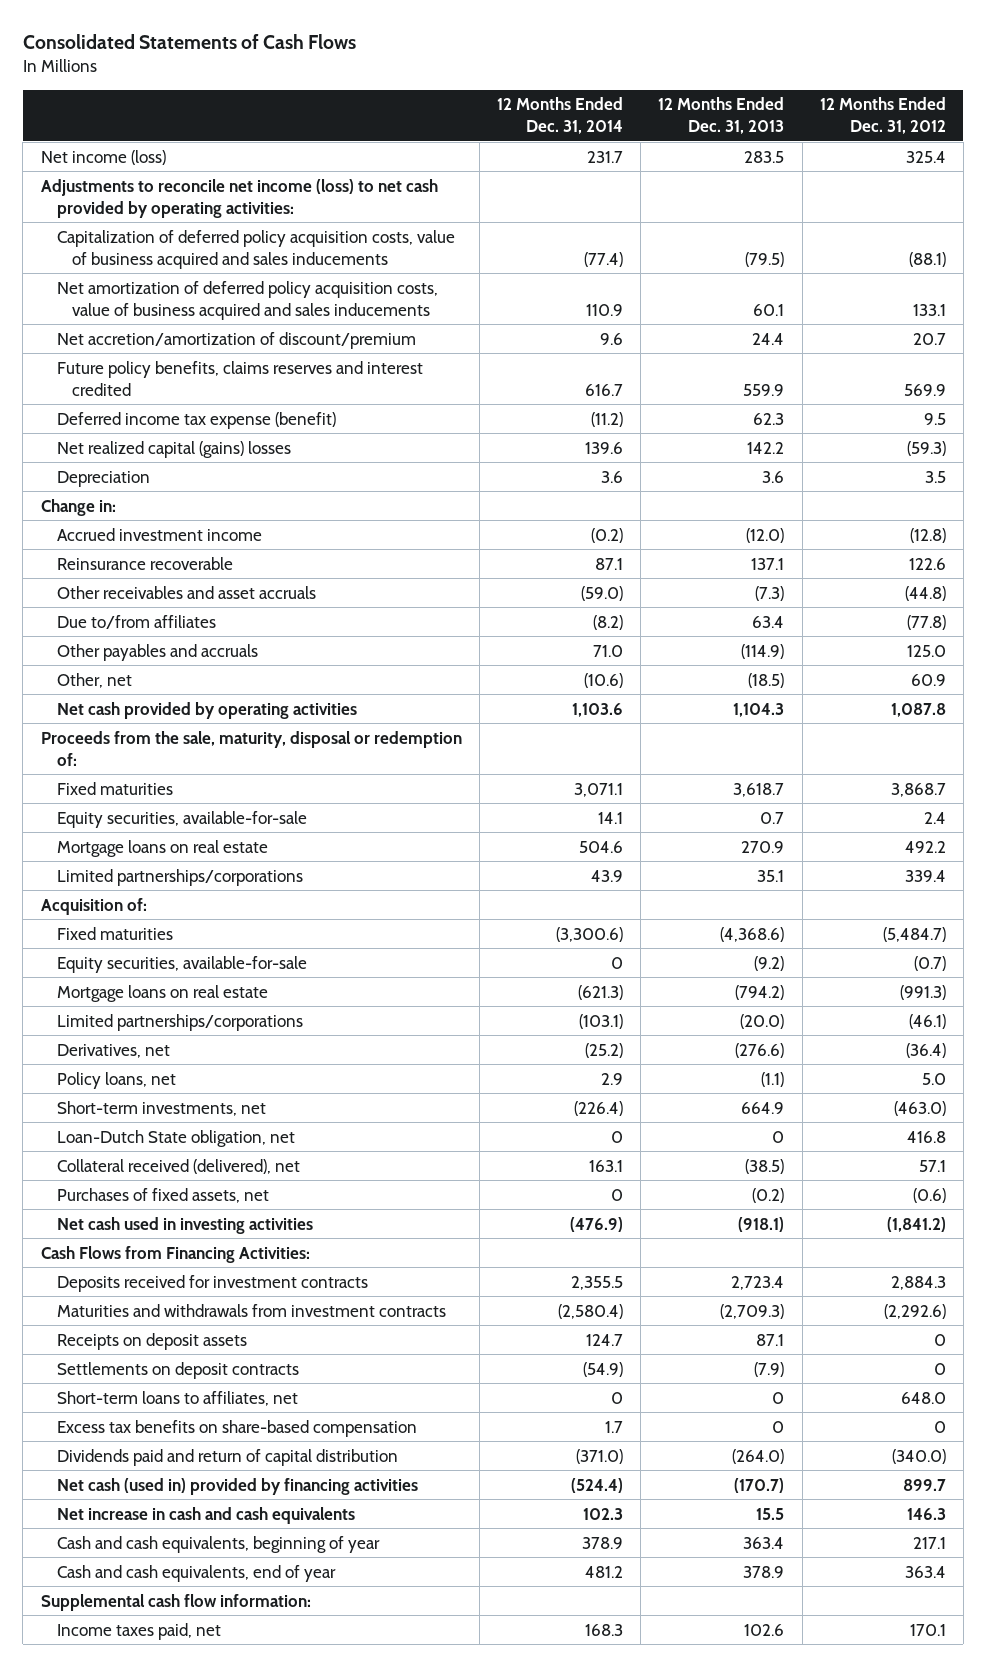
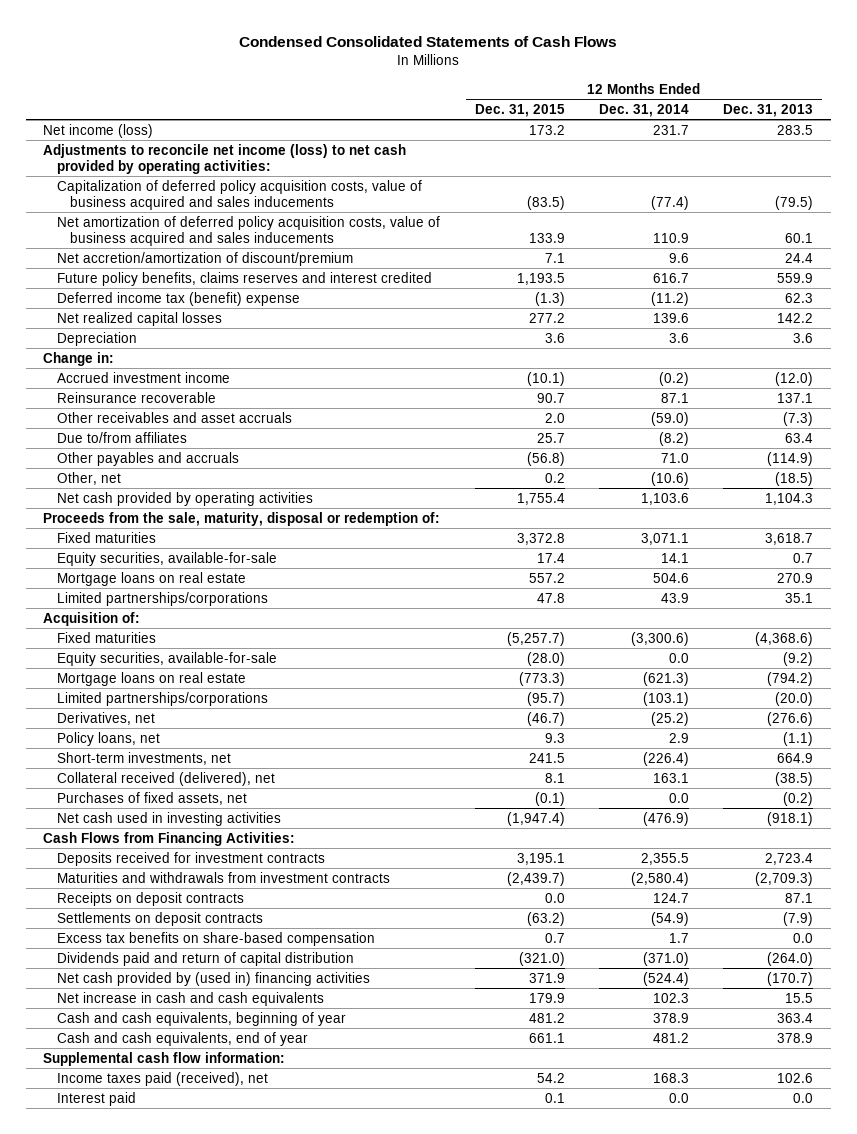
- Consolidated Statements of Cash Flows
+ Condensed Consolidated Statements of Cash Flows
- | 12 Months Ended Dec. 31, 2014 | 12 Months Ended Dec. 31, 2013 | 12 Months Ended Dec. 31, 2012
+ | 12 Months Ended Dec. 31, 2015 | 12 Months Ended Dec. 31, 2014 | 12 Months Ended Dec. 31, 2013
- Deferred income tax expense (benefit) | (11.2) | 62.3 | 9.5
- Net realized capital (gains) losses | 139.6 | 142.2 | (59.3)
+ Deferred income tax (benefit) expense | (1.3) | (11.2) | 62.3
+ Net realized capital losses | 277.2 | 139.6 | 142.2
- Equity securities, available-for-sale | 0 | (9.2) | (0.7)
+ Equity securities, available-for-sale | (28.0) | 0.0 | (9.2)
- Loan-Dutch State obligation, net | 0 | 0 | 416.8
- Purchases of fixed assets, net | 0 | (0.2) | (0.6)
+ Purchases of fixed assets, net | (0.1) | 0.0 | (0.2)
- Receipts on deposit assets | 124.7 | 87.1 | 0
+ Receipts on deposit contracts | 0.0 | 124.7 | 87.1
- Short-term loans to affiliates, net | 0 | 0 | 648.0
- Excess tax benefits on share-based compensation | 1.7 | 0 | 0
+ Excess tax benefits on share-based compensation | 0.7 | 1.7 | 0.0
- Net cash (used in) provided by financing activities | (524.4) | (170.7) | 899.7
+ Net cash provided by (used in) financing activities | 371.9 | (524.4) | (170.7)
- Income taxes paid, net | 168.3 | 102.6 | 170.1
+ Income taxes paid (received), net | 54.2 | 168.3 | 102.6
+ Interest paid | 0.1 | 0.0 | 0.0

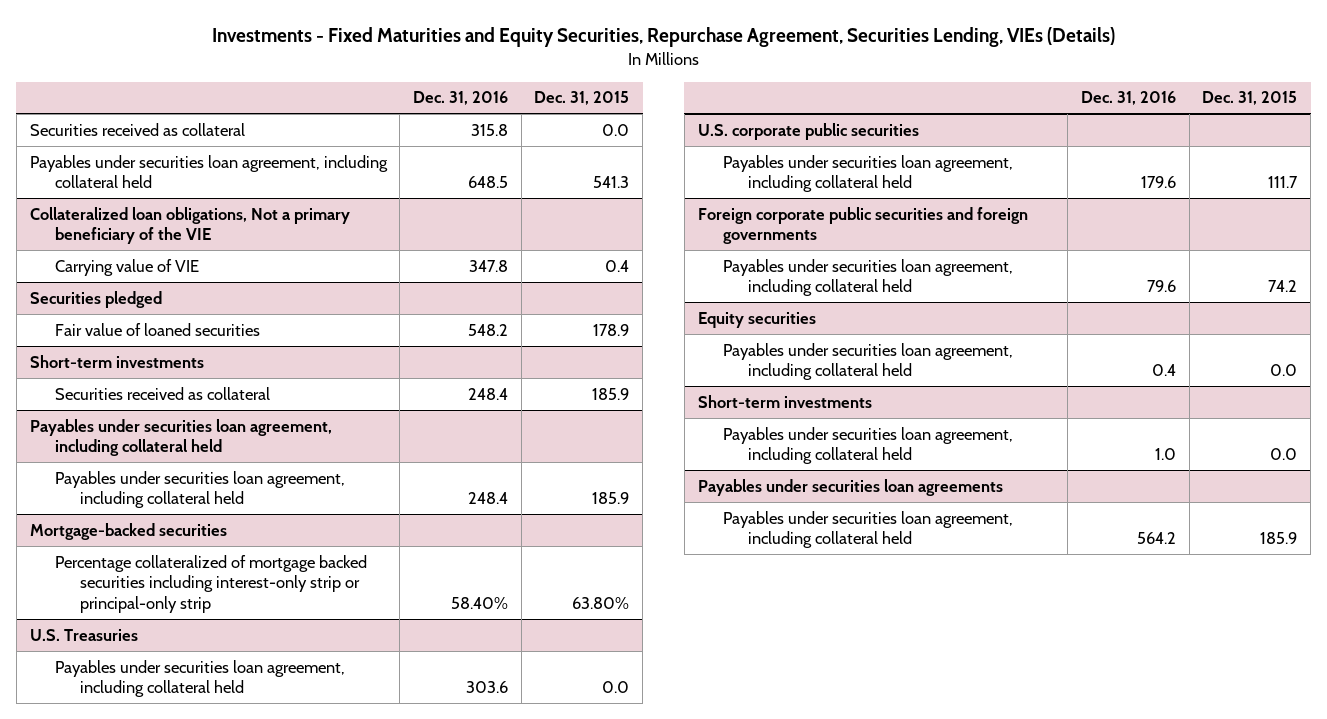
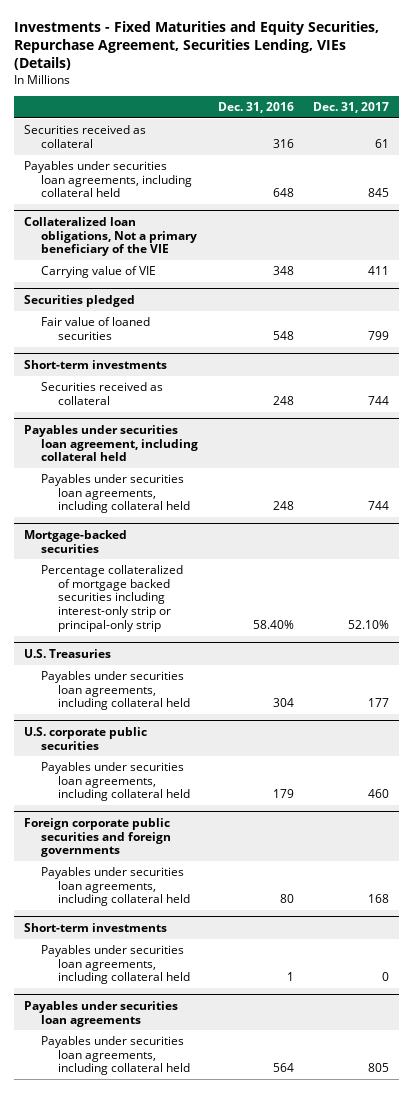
- | Dec. 31, 2016 | Dec. 31, 2015
+ | Dec. 31, 2016 | Dec. 31, 2017
- Securities received as collateral | 315.8 | 0.0
- Payables under securities loan agreement, including collateral held | 648.5 | 541.3
+ Securities received as collateral | 316 | 61
+ Payables under securities loan agreements, including collateral held | 648 | 845
@ Collateralized loan obligations, Not a primary beneficiary of the VIE
- Carrying value of VIE | 347.8 | 0.4
+ Carrying value of VIE | 348 | 411
@ Securities pledged
- Fair value of loaned securities | 548.2 | 178.9
+ Fair value of loaned securities | 548 | 799
@ Short-term investments
- Securities received as collateral | 248.4 | 185.9
+ Securities received as collateral | 248 | 744
@ Payables under securities loan agreement, including collateral held
- Payables under securities loan agreement, including collateral held | 248.4 | 185.9
+ Payables under securities loan agreements, including collateral held | 248 | 744
@ U.S. Treasuries
- Payables under securities loan agreement, including collateral held | 303.6 | 0.0
+ Payables under securities loan agreements, including collateral held | 304 | 177
@ U.S. corporate public securities
- Payables under securities loan agreement, including collateral held | 179.6 | 111.7
+ Payables under securities loan agreements, including collateral held | 179 | 460
@ Foreign corporate public securities and foreign governments
- Payables under securities loan agreement, including collateral held | 79.6 | 74.2
- Equity securities
- Payables under securities loan agreement, including collateral held | 0.4 | 0.0
@ Foreign corporate public securities and foreign governments
+ Payables under securities loan agreements, including collateral held | 80 | 168
@ Short-term investments
- Payables under securities loan agreement, including collateral held | 1.0 | 0.0
+ Payables under securities loan agreements, including collateral held | 1 | 0
@ Payables under securities loan agreements
- Payables under securities loan agreement, including collateral held | 564.2 | 185.9
+ Payables under securities loan agreements, including collateral held | 564 | 805

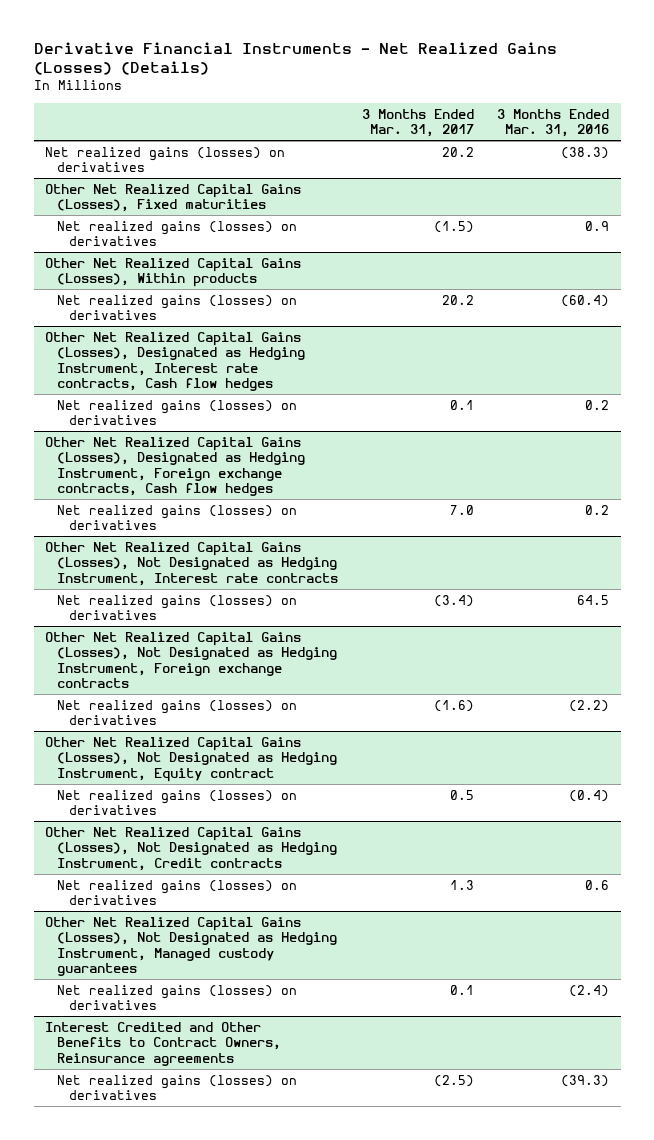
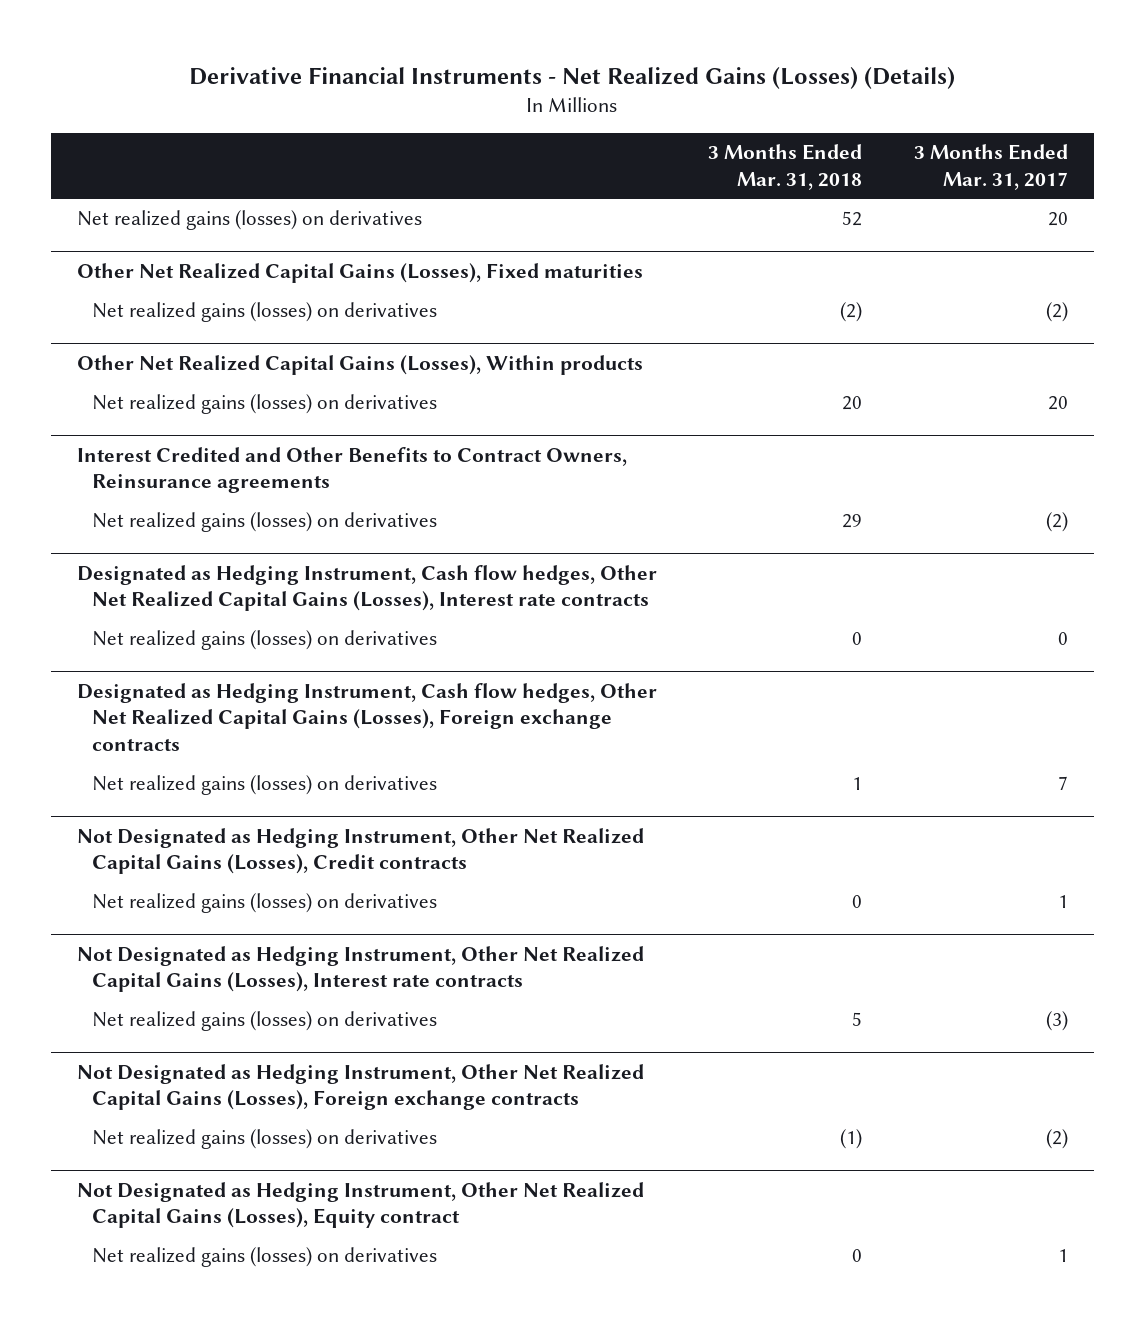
- | 3 Months Ended Mar. 31, 2017 | 3 Months Ended Mar. 31, 2016
+ | 3 Months Ended Mar. 31, 2018 | 3 Months Ended Mar. 31, 2017
- Net realized gains (losses) on derivatives | 20.2 | (38.3)
+ Net realized gains (losses) on derivatives | 52 | 20
@ Other Net Realized Capital Gains (Losses), Fixed maturities
- Net realized gains (losses) on derivatives | (1.5) | 0.9
+ Net realized gains (losses) on derivatives | (2) | (2)
@ Other Net Realized Capital Gains (Losses), Within products
- Net realized gains (losses) on derivatives | 20.2 | (60.4)
- Other Net Realized Capital Gains (Losses), Designated as Hedging Instrument, Interest rate contracts, Cash flow hedges
- Net realized gains (losses) on derivatives | 0.1 | 0.2
- Other Net Realized Capital Gains (Losses), Designated as Hedging Instrument, Foreign exchange contracts, Cash flow hedges
- Net realized gains (losses) on derivatives | 7.0 | 0.2
- Other Net Realized Capital Gains (Losses), Not Designated as Hedging Instrument, Interest rate contracts
- Net realized gains (losses) on derivatives | (3.4) | 64.5
- Other Net Realized Capital Gains (Losses), Not Designated as Hedging Instrument, Foreign exchange contracts
- Net realized gains (losses) on derivatives | (1.6) | (2.2)
- Other Net Realized Capital Gains (Losses), Not Designated as Hedging Instrument, Equity contract
- Net realized gains (losses) on derivatives | 0.5 | (0.4)
- Other Net Realized Capital Gains (Losses), Not Designated as Hedging Instrument, Credit contracts
- Net realized gains (losses) on derivatives | 1.3 | 0.6
- Other Net Realized Capital Gains (Losses), Not Designated as Hedging Instrument, Managed custody guarantees
- Net realized gains (losses) on derivatives | 0.1 | (2.4)
@ Other Net Realized Capital Gains (Losses), Within products
+ Net realized gains (losses) on derivatives | 20 | 20
@ Interest Credited and Other Benefits to Contract Owners, Reinsurance agreements
- Net realized gains (losses) on derivatives | (2.5) | (39.3)
+ Net realized gains (losses) on derivatives | 29 | (2)
+ Designated as Hedging Instrument, Cash flow hedges, Other Net Realized Capital Gains (Losses), Interest rate contracts
+ Net realized gains (losses) on derivatives | 0 | 0
+ Designated as Hedging Instrument, Cash flow hedges, Other Net Realized Capital Gains (Losses), Foreign exchange contracts
+ Net realized gains (losses) on derivatives | 1 | 7
+ Not Designated as Hedging Instrument, Other Net Realized Capital Gains (Losses), Credit contracts
+ Net realized gains (losses) on derivatives | 0 | 1
+ Not Designated as Hedging Instrument, Other Net Realized Capital Gains (Losses), Interest rate contracts
+ Net realized gains (losses) on derivatives | 5 | (3)
+ Not Designated as Hedging Instrument, Other Net Realized Capital Gains (Losses), Foreign exchange contracts
+ Net realized gains (losses) on derivatives | (1) | (2)
+ Not Designated as Hedging Instrument, Other Net Realized Capital Gains (Losses), Equity contract
+ Net realized gains (losses) on derivatives | 0 | 1

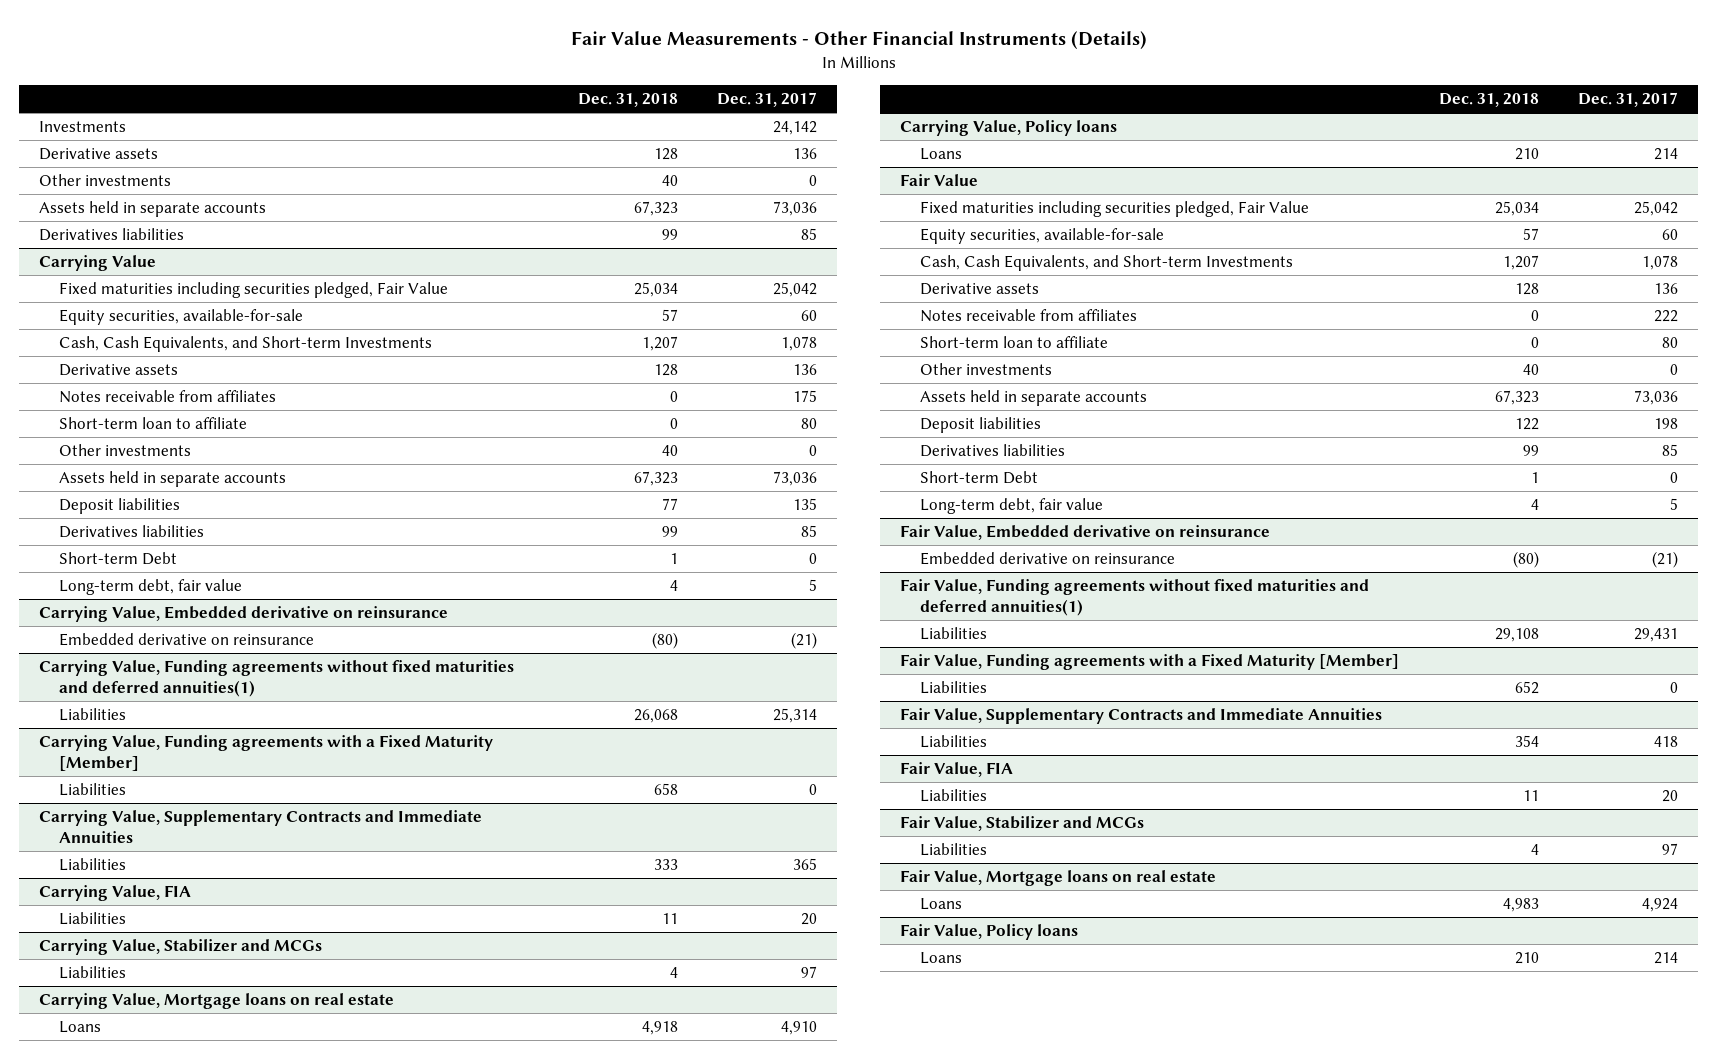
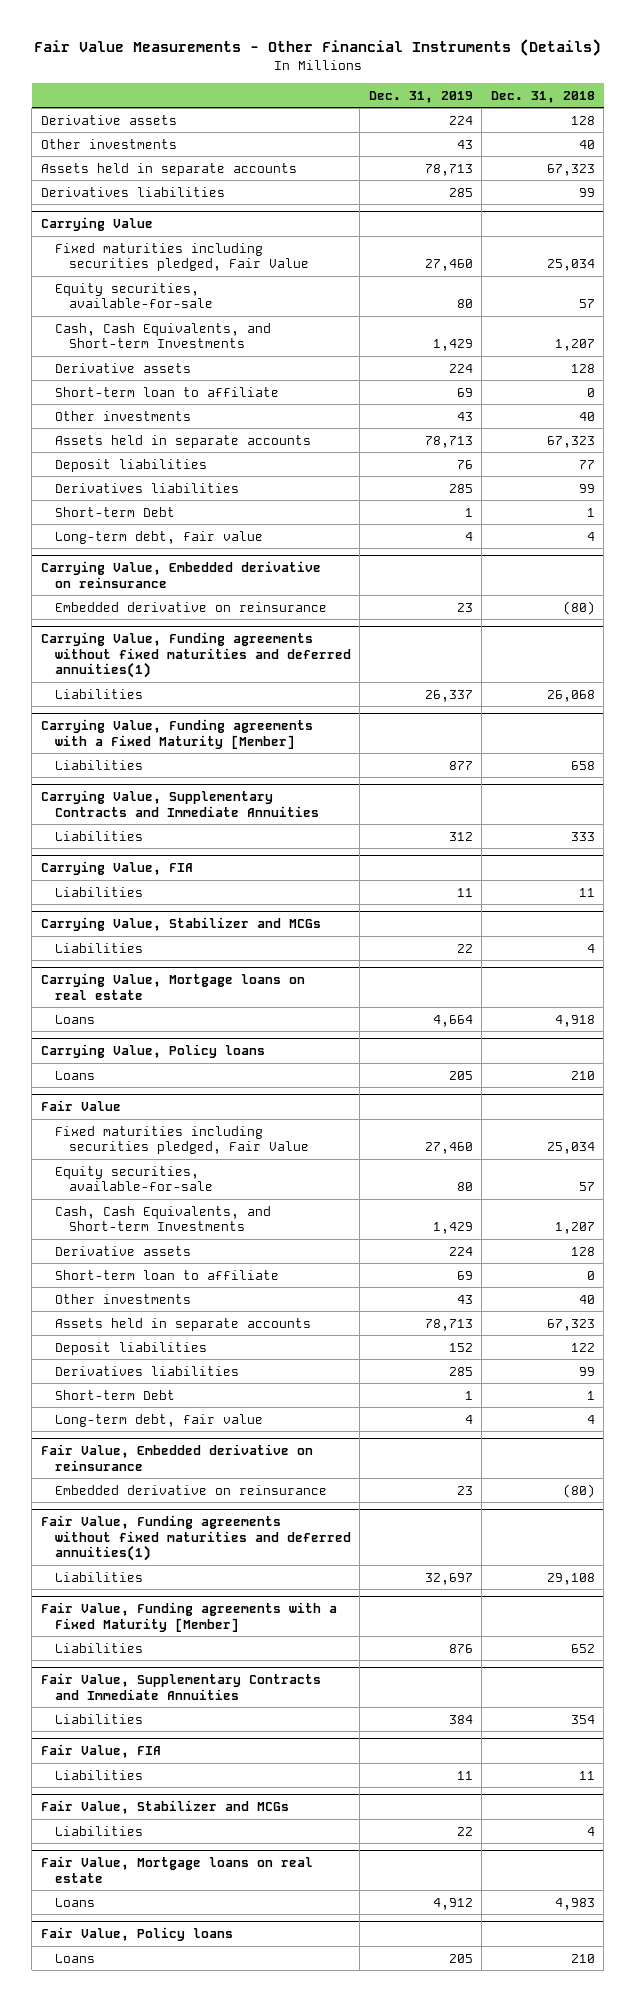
- | Dec. 31, 2018 | Dec. 31, 2017
+ | Dec. 31, 2019 | Dec. 31, 2018
- Investments | | 24,142
@ Carrying Value
- Notes receivable from affiliates | 0 | 175
@ Fair Value
- Notes receivable from affiliates | 0 | 222

